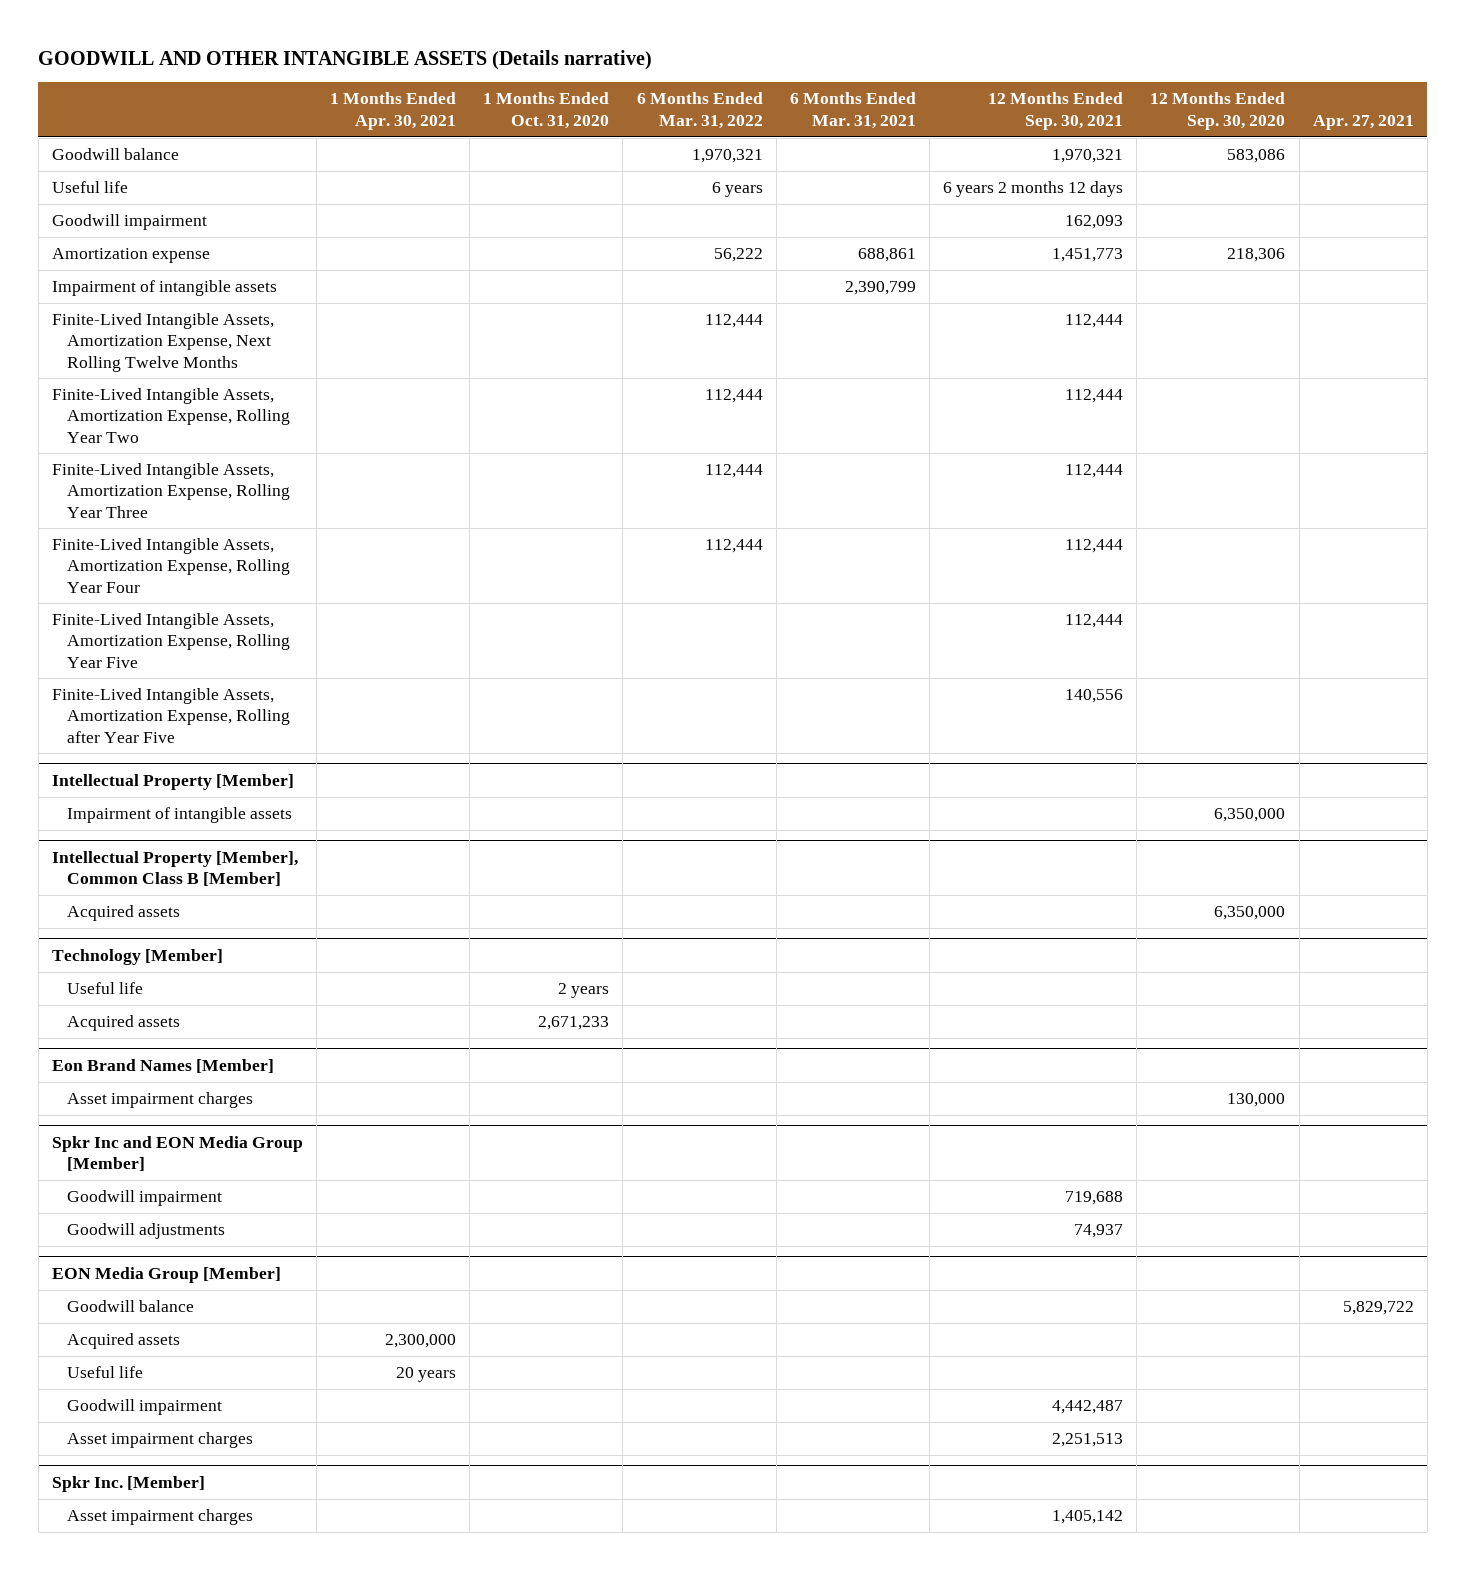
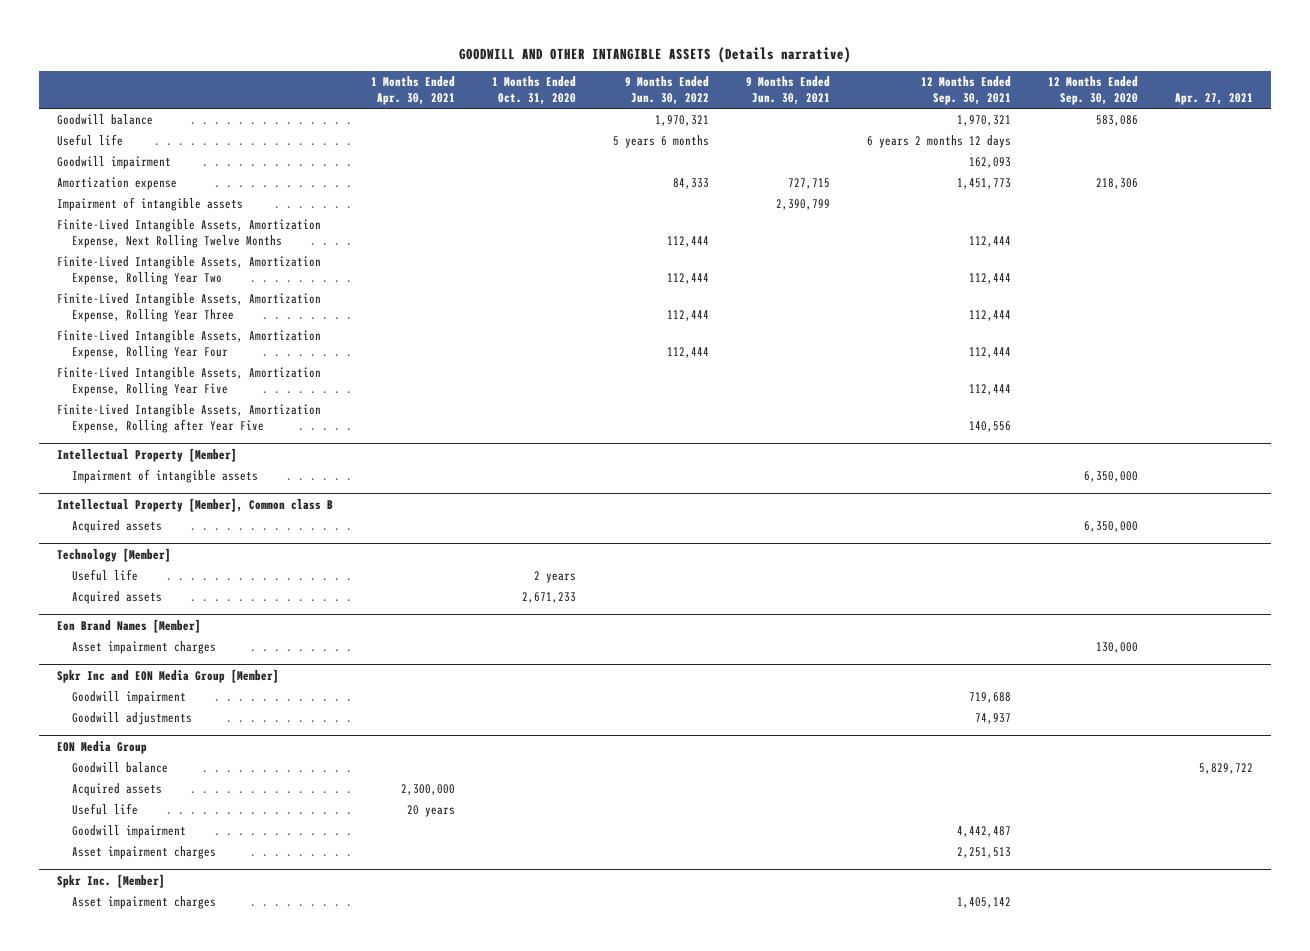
- | 1 Months Ended Apr. 30, 2021 | 1 Months Ended Oct. 31, 2020 | 6 Months Ended Mar. 31, 2022 | 6 Months Ended Mar. 31, 2021 | 12 Months Ended Sep. 30, 2021 | 12 Months Ended Sep. 30, 2020 | Apr. 27, 2021
+ | 1 Months Ended Apr. 30, 2021 | 1 Months Ended Oct. 31, 2020 | 9 Months Ended Jun. 30, 2022 | 9 Months Ended Jun. 30, 2021 | 12 Months Ended Sep. 30, 2021 | 12 Months Ended Sep. 30, 2020 | Apr. 27, 2021
- Intellectual Property [Member], Common Class B [Member]
+ Intellectual Property [Member], Common class B
- EON Media Group [Member]
+ EON Media Group

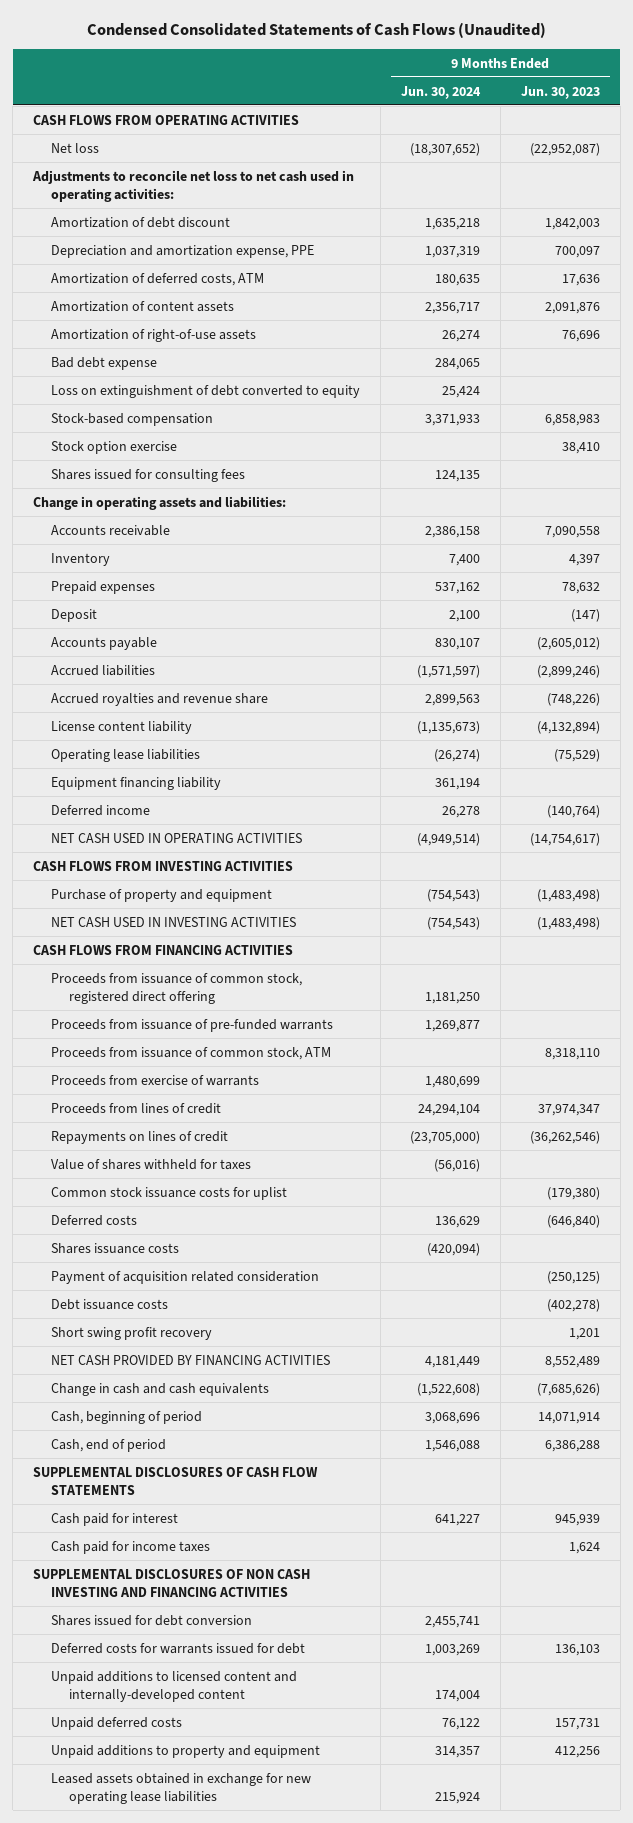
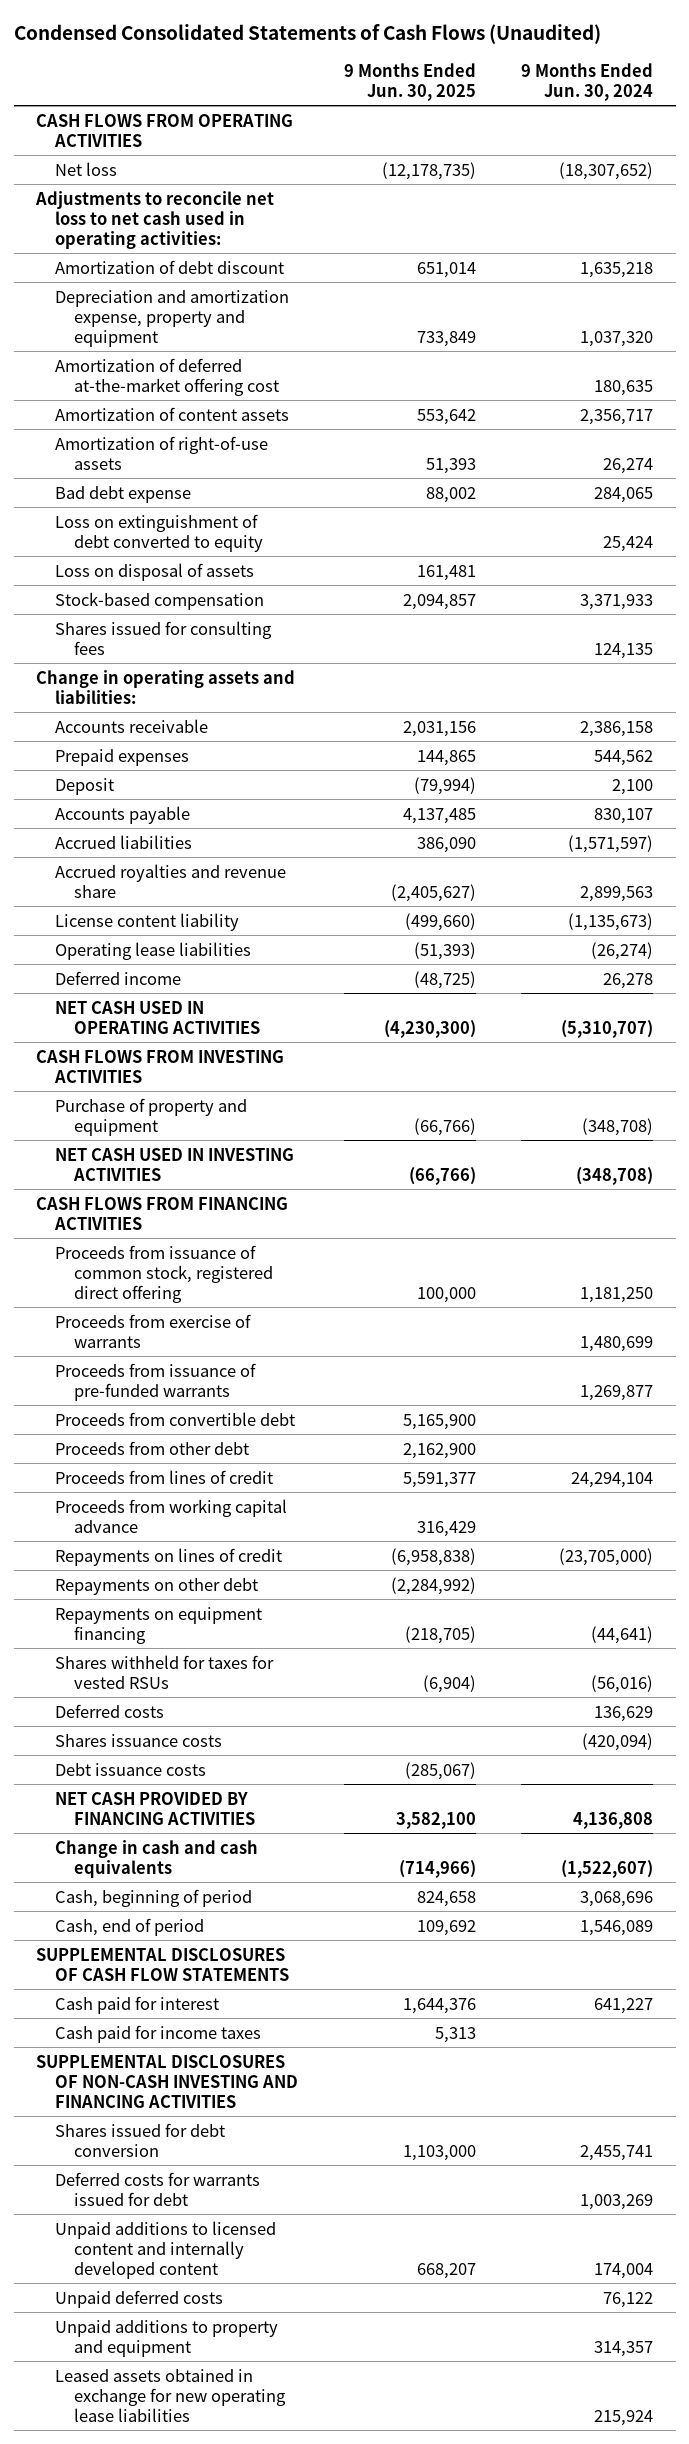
- | 9 Months Ended Jun. 30, 2024 | 9 Months Ended Jun. 30, 2023
+ | 9 Months Ended Jun. 30, 2025 | 9 Months Ended Jun. 30, 2024
- Depreciation and amortization expense, PPE | 1,037,319 | 700,097
- Amortization of deferred costs, ATM | 180,635 | 17,636
+ Depreciation and amortization expense, property and equipment | 733,849 | 1,037,320
+ Amortization of deferred at-the-market offering cost | | 180,635
+ Loss on disposal of assets | 161,481 |
- Stock option exercise | | 38,410
- Inventory | 7,400 | 4,397
- Prepaid expenses | 537,162 | 78,632
+ Prepaid expenses | 144,865 | 544,562
- Equipment financing liability | 361,194 |
- NET CASH USED IN OPERATING ACTIVITIES | (4,949,514) | (14,754,617)
+ NET CASH USED IN OPERATING ACTIVITIES | (4,230,300) | (5,310,707)
- Purchase of property and equipment | (754,543) | (1,483,498)
- NET CASH USED IN INVESTING ACTIVITIES | (754,543) | (1,483,498)
+ Purchase of property and equipment | (66,766) | (348,708)
+ NET CASH USED IN INVESTING ACTIVITIES | (66,766) | (348,708)
- Proceeds from issuance of common stock, ATM | | 8,318,110
moved down: Proceeds from issuance of pre-funded warrants | | 1,269,877
+ Proceeds from convertible debt | 5,165,900 |
+ Proceeds from other debt | 2,162,900 |
+ Proceeds from working capital advance | 316,429 |
- Value of shares withheld for taxes | (56,016) |
- Common stock issuance costs for uplist | | (179,380)
+ Repayments on other debt | (2,284,992) |
+ Repayments on equipment financing | (218,705) | (44,641)
+ Shares withheld for taxes for vested RSUs | (6,904) | (56,016)
- Payment of acquisition related consideration | | (250,125)
- Short swing profit recovery | | 1,201
- NET CASH PROVIDED BY FINANCING ACTIVITIES | 4,181,449 | 8,552,489
- Change in cash and cash equivalents | (1,522,608) | (7,685,626)
+ NET CASH PROVIDED BY FINANCING ACTIVITIES | 3,582,100 | 4,136,808
+ Change in cash and cash equivalents | (714,966) | (1,522,607)
- Cash, end of period | 1,546,088 | 6,386,288
+ Cash, end of period | 109,692 | 1,546,089
- SUPPLEMENTAL DISCLOSURES OF NON CASH INVESTING AND FINANCING ACTIVITIES
+ SUPPLEMENTAL DISCLOSURES OF NON-CASH INVESTING AND FINANCING ACTIVITIES
- Unpaid additions to licensed content and internally-developed content | 174,004 |
+ Unpaid additions to licensed content and internally developed content | 668,207 | 174,004

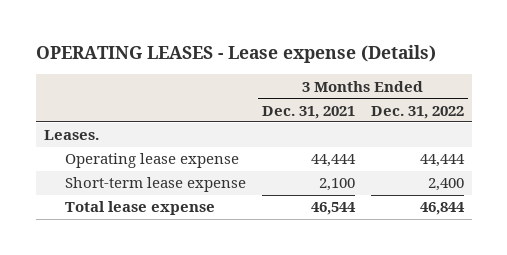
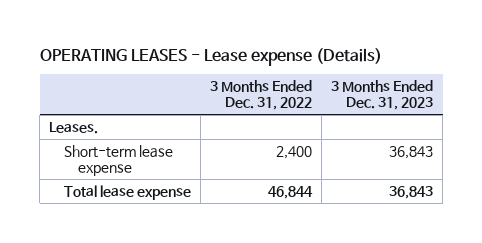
- | 3 Months Ended Dec. 31, 2021 | 3 Months Ended Dec. 31, 2022
+ | 3 Months Ended Dec. 31, 2022 | 3 Months Ended Dec. 31, 2023
- Operating lease expense | 44,444 | 44,444

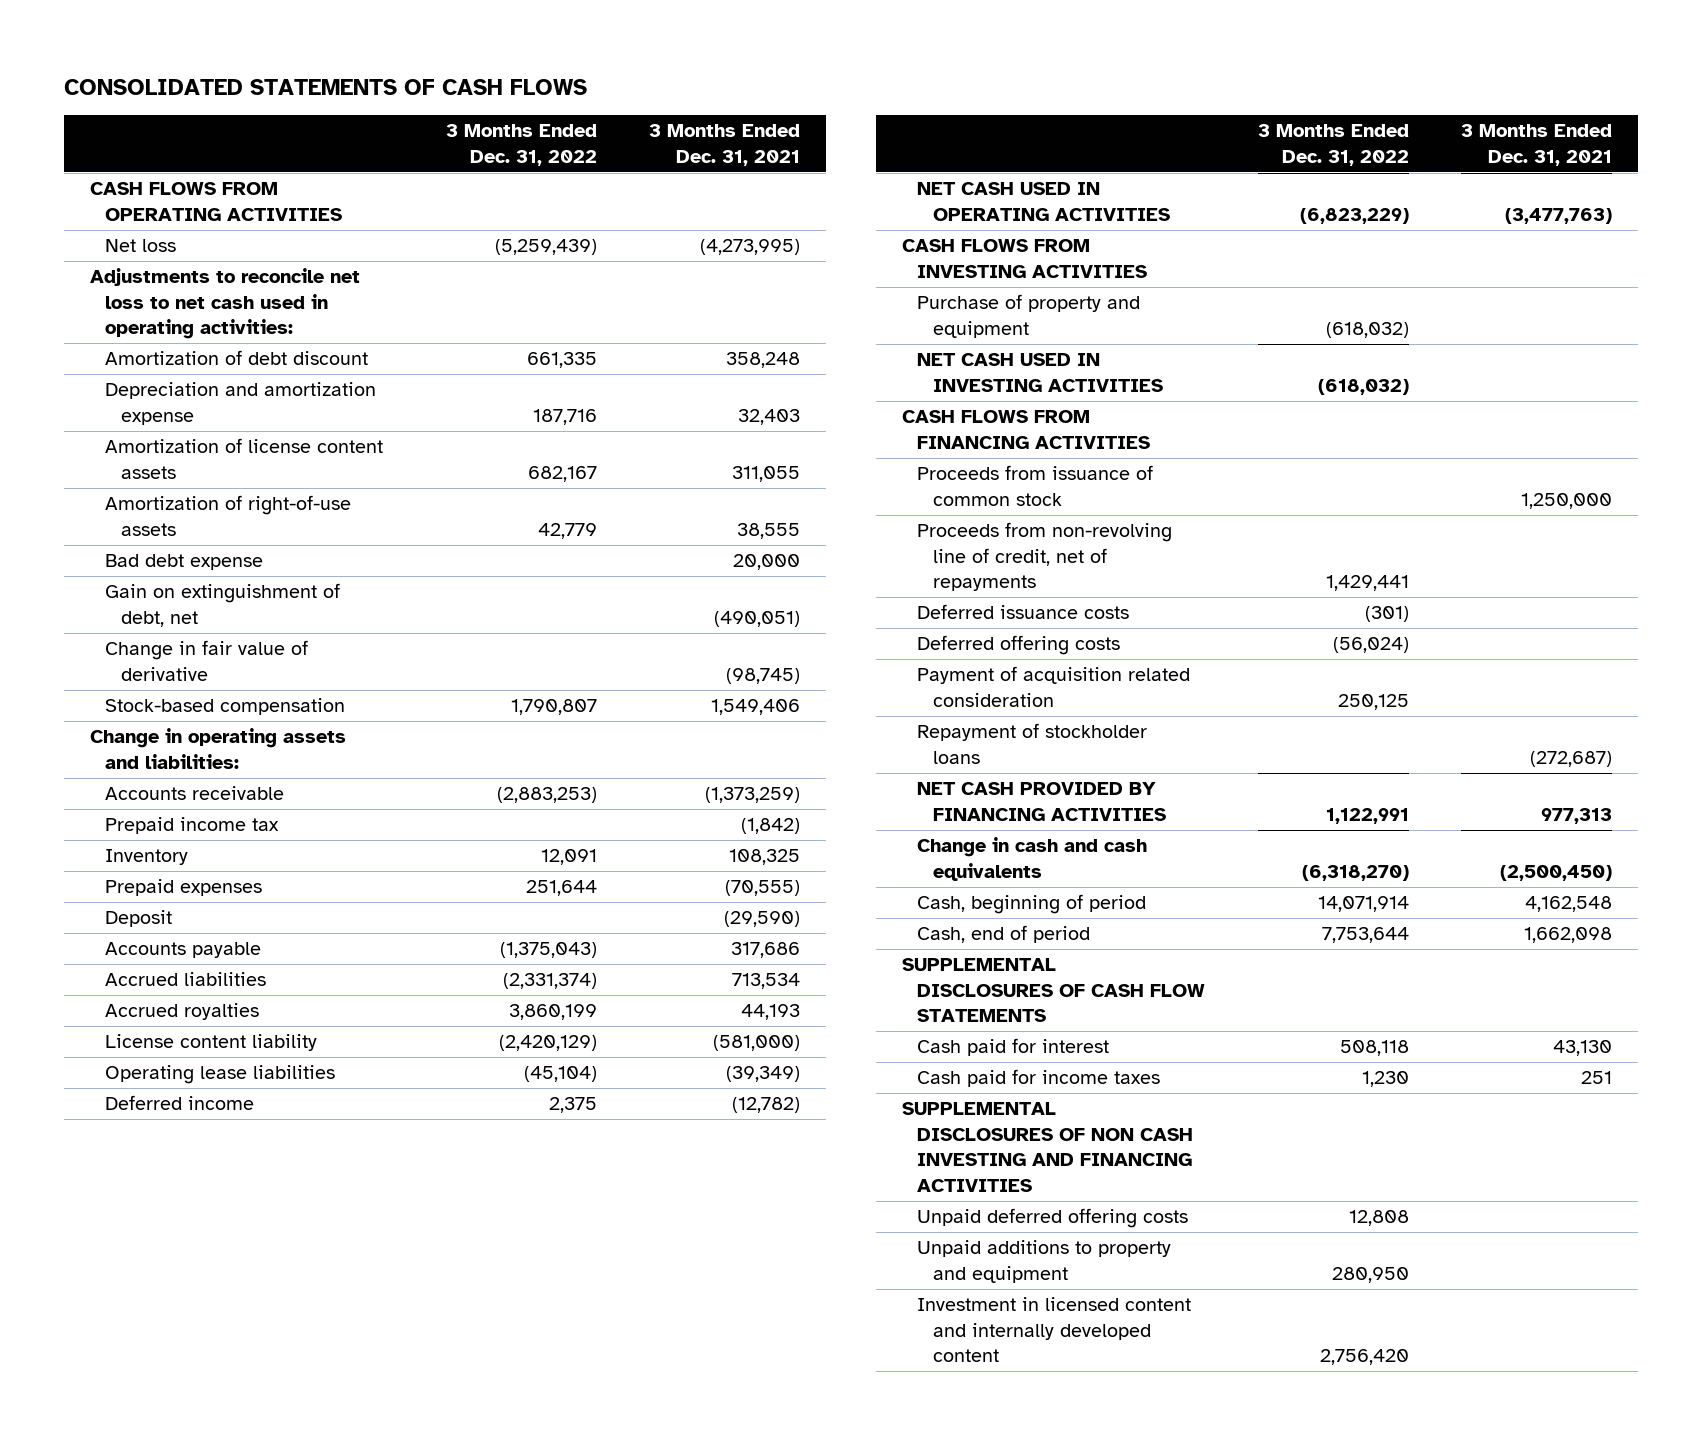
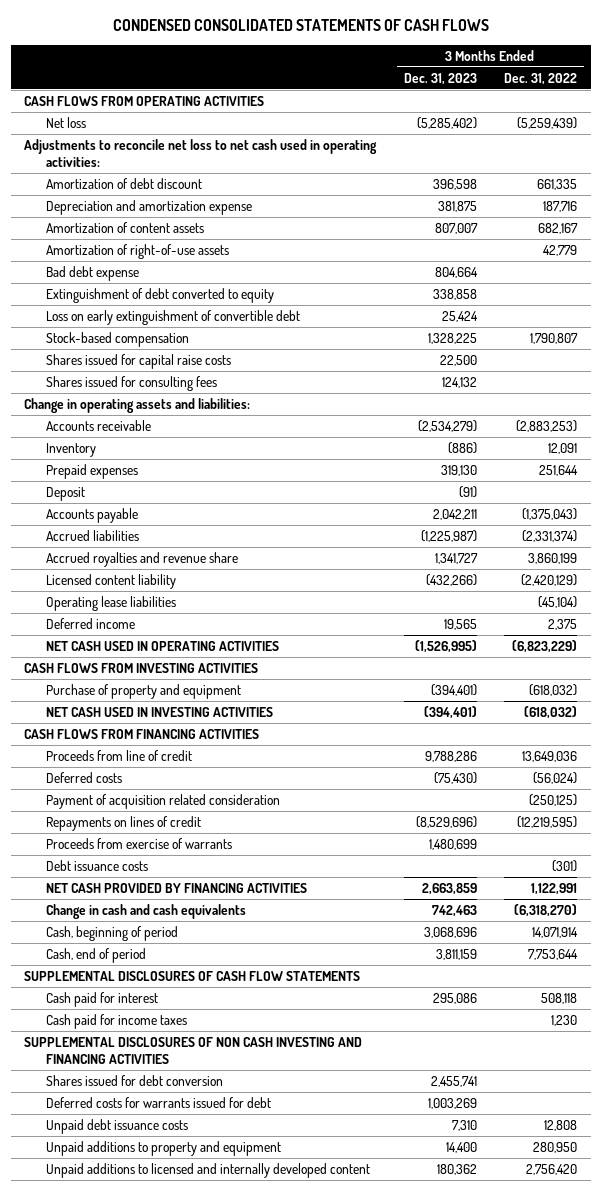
- CONSOLIDATED STATEMENTS OF CASH FLOWS
+ CONDENSED CONSOLIDATED STATEMENTS OF CASH FLOWS
- | 3 Months Ended Dec. 31, 2022 | 3 Months Ended Dec. 31, 2021
+ | 3 Months Ended Dec. 31, 2023 | 3 Months Ended Dec. 31, 2022
- Amortization of license content assets | 682,167 | 311,055
+ Amortization of content assets | 807,007 | 682,167
- Gain on extinguishment of debt, net | | (490,051)
- Change in fair value of derivative | | (98,745)
+ Extinguishment of debt converted to equity | 338,858 |
+ Loss on early extinguishment of convertible debt | 25,424 |
+ Shares issued for capital raise costs | 22,500 |
+ Shares issued for consulting fees | 124,132 |
- Prepaid income tax | | (1,842)
- Accrued royalties | 3,860,199 | 44,193
- License content liability | (2,420,129) | (581,000)
+ Accrued royalties and revenue share | 1,341,727 | 3,860,199
+ Licensed content liability | (432,266) | (2,420,129)
- Proceeds from issuance of common stock | | 1,250,000
- Proceeds from non-revolving line of credit, net of repayments | 1,429,441 |
- Deferred issuance costs | (301) |
- Deferred offering costs | (56,024) |
- Payment of acquisition related consideration | 250,125 |
- Repayment of stockholder loans | | (272,687)
+ Proceeds from line of credit | 9,788,286 | 13,649,036
+ Deferred costs | (75,430) | (56,024)
+ Payment of acquisition related consideration | | (250,125)
+ Repayments on lines of credit | (8,529,696) | (12,219,595)
+ Proceeds from exercise of warrants | 1,480,699 |
+ Debt issuance costs | | (301)
- Unpaid deferred offering costs | 12,808 |
+ Shares issued for debt conversion | 2,455,741 |
+ Deferred costs for warrants issued for debt | 1,003,269 |
+ Unpaid debt issuance costs | 7,310 | 12,808
- Investment in licensed content and internally developed content | 2,756,420 |
+ Unpaid additions to licensed and internally developed content | 180,362 | 2,756,420

